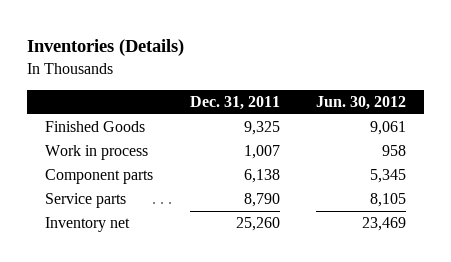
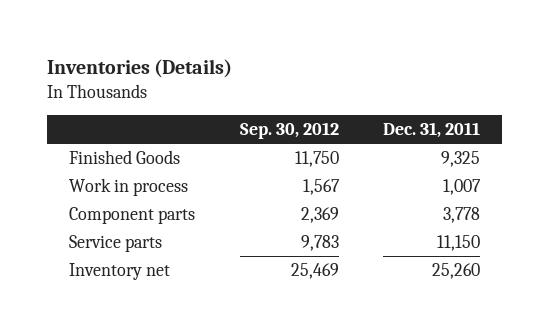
- | Dec. 31, 2011 | Jun. 30, 2012
+ | Sep. 30, 2012 | Dec. 31, 2011
- Component parts | 6,138 | 5,345
- Service parts | 8,790 | 8,105
+ Component parts | 2,369 | 3,778
+ Service parts | 9,783 | 11,150

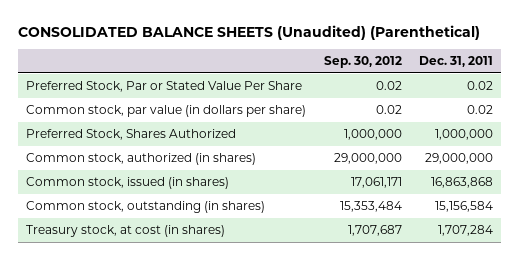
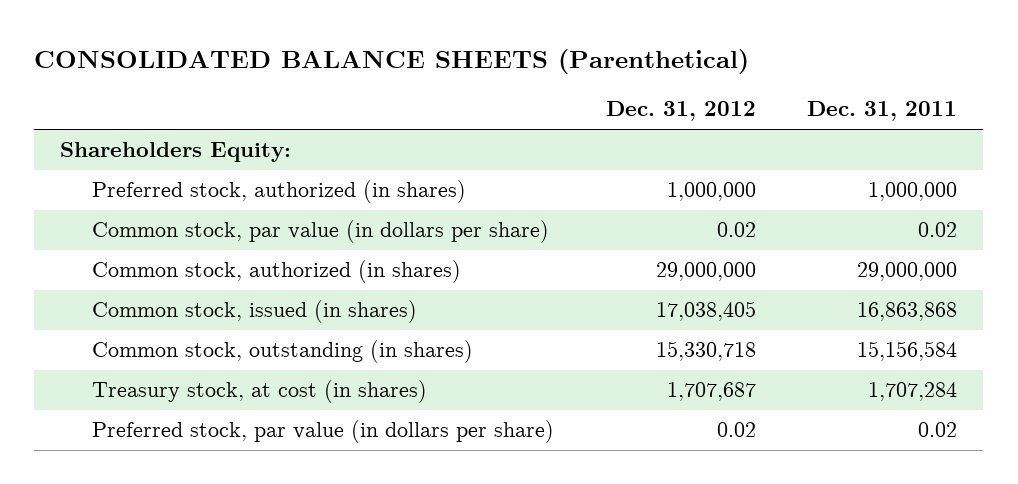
- CONSOLIDATED BALANCE SHEETS (Unaudited) (Parenthetical)
+ CONSOLIDATED BALANCE SHEETS (Parenthetical)
- | Sep. 30, 2012 | Dec. 31, 2011
+ | Dec. 31, 2012 | Dec. 31, 2011
- Preferred Stock, Par or Stated Value Per Share | 0.02 | 0.02
+ Shareholders Equity:
+ Preferred stock, authorized (in shares) | 1,000,000 | 1,000,000
- Preferred Stock, Shares Authorized | 1,000,000 | 1,000,000
+ Preferred stock, par value (in dollars per share) | 0.02 | 0.02

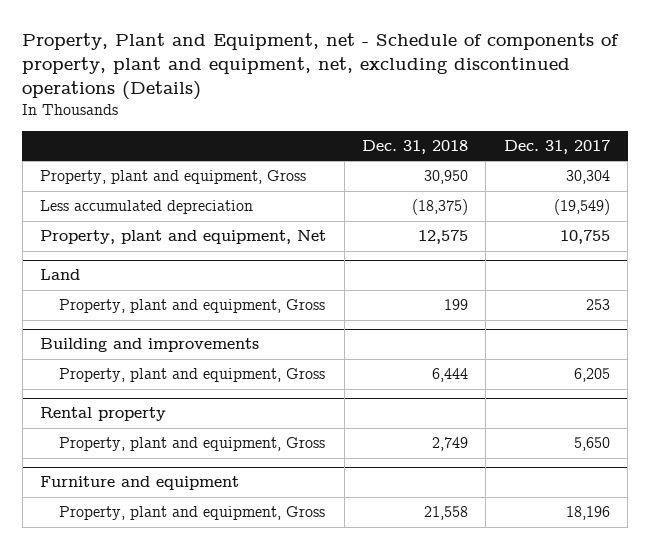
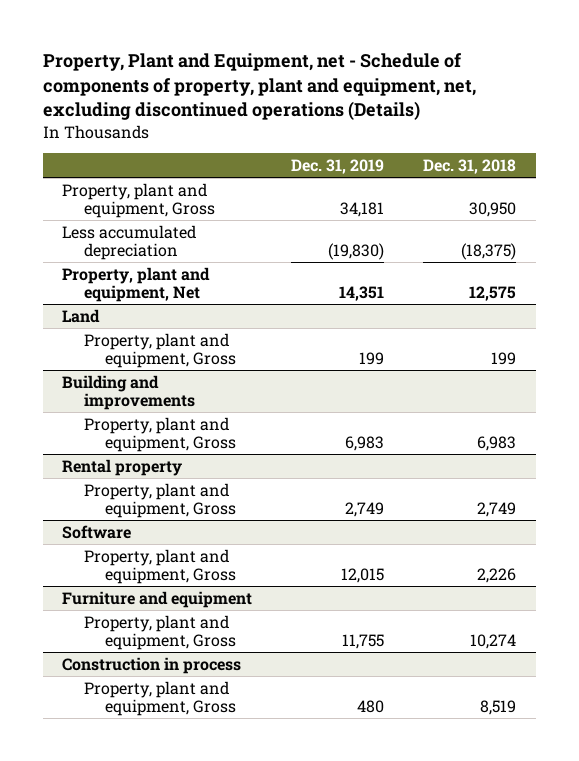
- | Dec. 31, 2018 | Dec. 31, 2017
+ | Dec. 31, 2019 | Dec. 31, 2018
@ Building and improvements
- Property, plant and equipment, Gross | 6,444 | 6,205
+ Property, plant and equipment, Gross | 6,983 | 6,983
+ Software
+ Property, plant and equipment, Gross | 12,015 | 2,226
@ Furniture and equipment
- Property, plant and equipment, Gross | 21,558 | 18,196
+ Property, plant and equipment, Gross | 11,755 | 10,274
+ Construction in process
+ Property, plant and equipment, Gross | 480 | 8,519

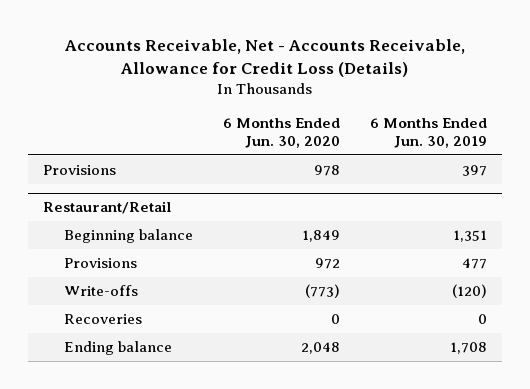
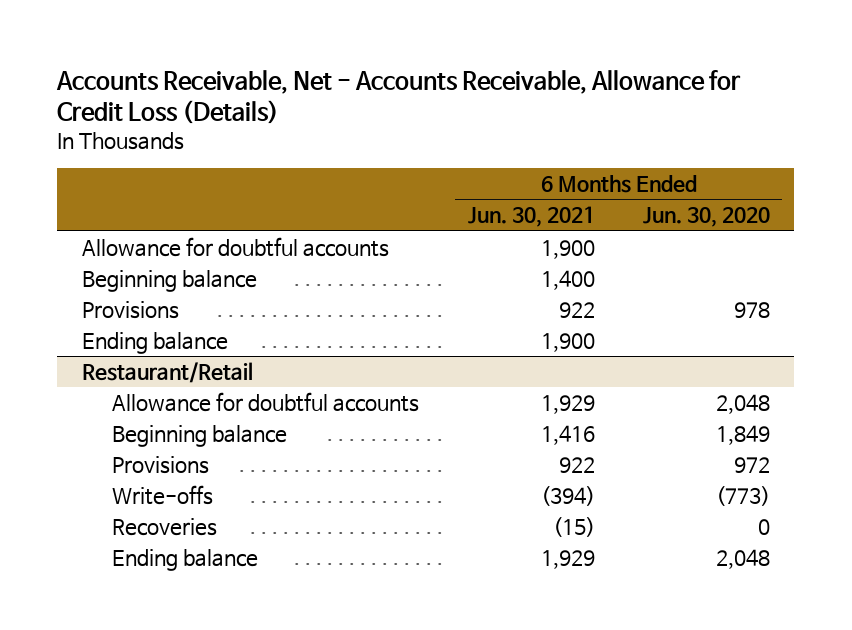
- | 6 Months Ended Jun. 30, 2020 | 6 Months Ended Jun. 30, 2019
+ | 6 Months Ended Jun. 30, 2021 | 6 Months Ended Jun. 30, 2020
+ Allowance for doubtful accounts | 1,900 |
+ Beginning balance | 1,400 |
+ Ending balance | 1,900 |
@ Restaurant/Retail
+ Allowance for doubtful accounts | 1,929 | 2,048

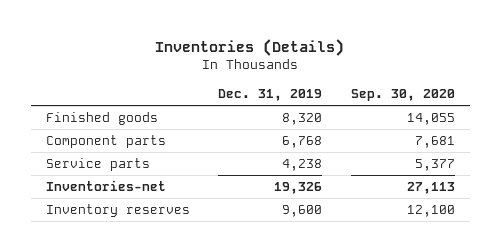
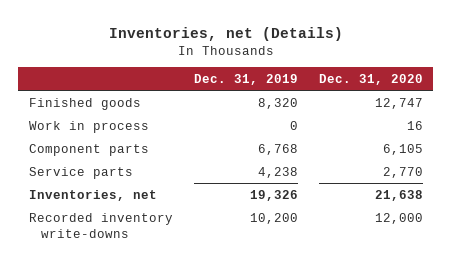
- Inventories (Details)
+ Inventories, net (Details)
- | Dec. 31, 2019 | Sep. 30, 2020
+ | Dec. 31, 2019 | Dec. 31, 2020
+ Work in process | 0 | 16
- Inventories-net | 19,326 | 27,113
- Inventory reserves | 9,600 | 12,100
+ Inventories, net | 19,326 | 21,638
+ Recorded inventory write-downs | 10,200 | 12,000

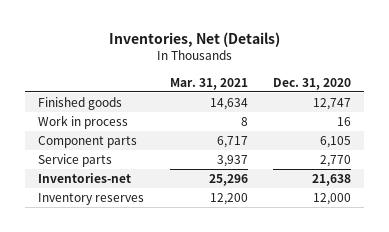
- Inventories, net (Details)
+ Inventories, Net (Details)
- | Dec. 31, 2019 | Dec. 31, 2020
+ | Mar. 31, 2021 | Dec. 31, 2020
- Inventories, net | 19,326 | 21,638
- Recorded inventory write-downs | 10,200 | 12,000
+ Inventories-net | 25,296 | 21,638
+ Inventory reserves | 12,200 | 12,000

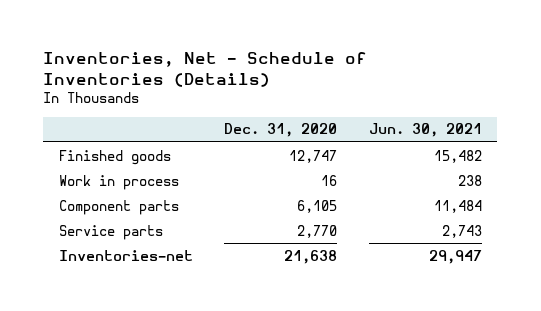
- Inventories, Net (Details)
+ Inventories, Net - Schedule of Inventories (Details)
- | Mar. 31, 2021 | Dec. 31, 2020
+ | Dec. 31, 2020 | Jun. 30, 2021
- Inventory reserves | 12,200 | 12,000

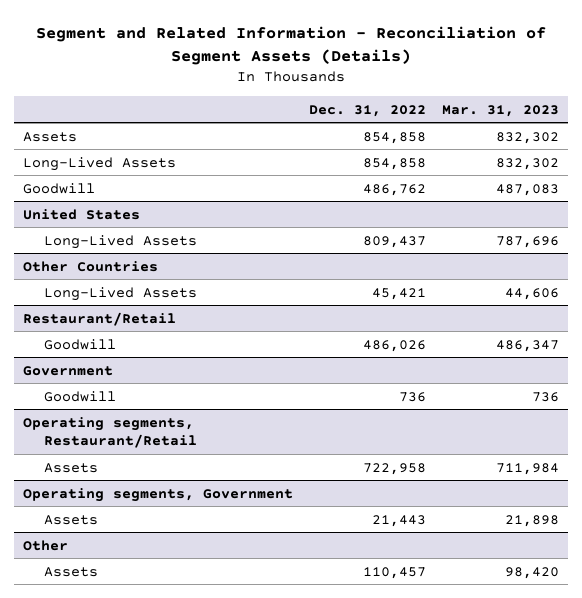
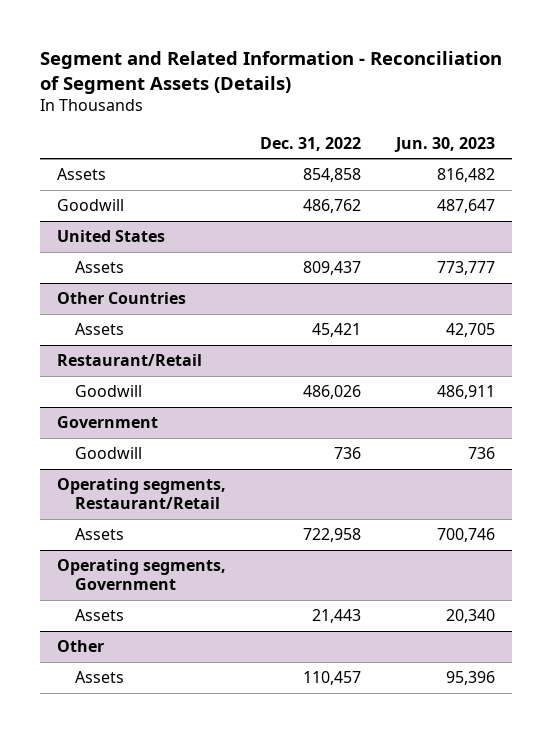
- | Dec. 31, 2022 | Mar. 31, 2023
+ | Dec. 31, 2022 | Jun. 30, 2023
- Long-Lived Assets | 854,858 | 832,302
@ United States
- Long-Lived Assets | 809,437 | 787,696
+ Assets | 809,437 | 773,777
@ Other Countries
- Long-Lived Assets | 45,421 | 44,606
+ Assets | 45,421 | 42,705

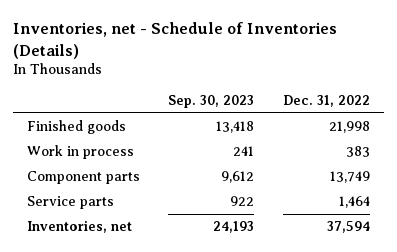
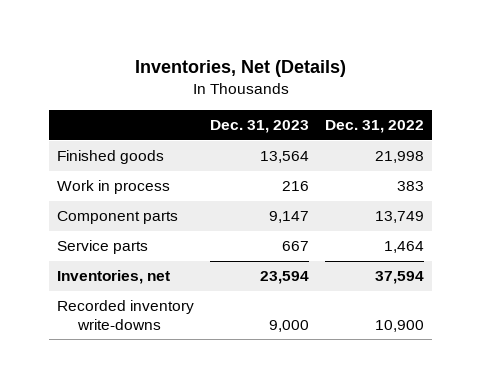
- Inventories, net - Schedule of Inventories (Details)
+ Inventories, Net (Details)
- | Sep. 30, 2023 | Dec. 31, 2022
+ | Dec. 31, 2023 | Dec. 31, 2022
+ Recorded inventory write-downs | 9,000 | 10,900

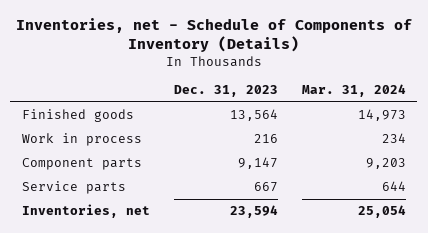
- Inventories, Net (Details)
+ Inventories, net - Schedule of Components of Inventory (Details)
- | Dec. 31, 2023 | Dec. 31, 2022
+ | Dec. 31, 2023 | Mar. 31, 2024
- Recorded inventory write-downs | 9,000 | 10,900

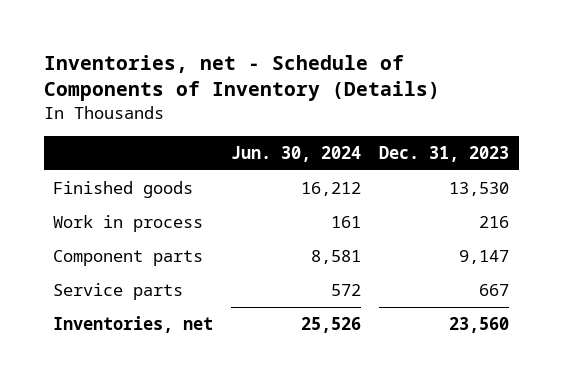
- | Dec. 31, 2023 | Mar. 31, 2024
+ | Jun. 30, 2024 | Dec. 31, 2023
- Finished goods | 13,564 | 14,973
+ Finished goods | 16,212 | 13,530
- Inventories, net | 23,594 | 25,054
+ Inventories, net | 25,526 | 23,560

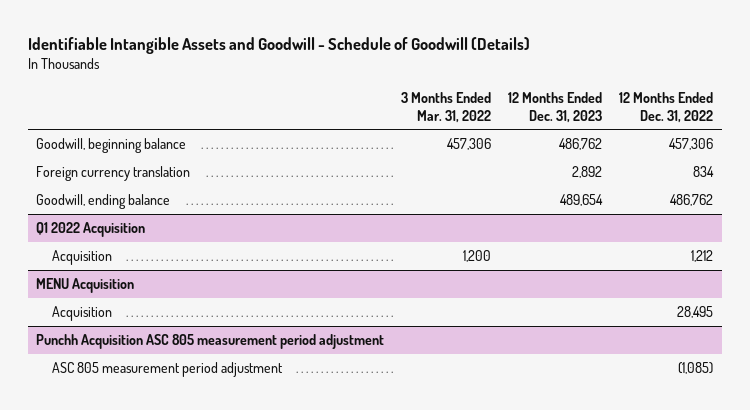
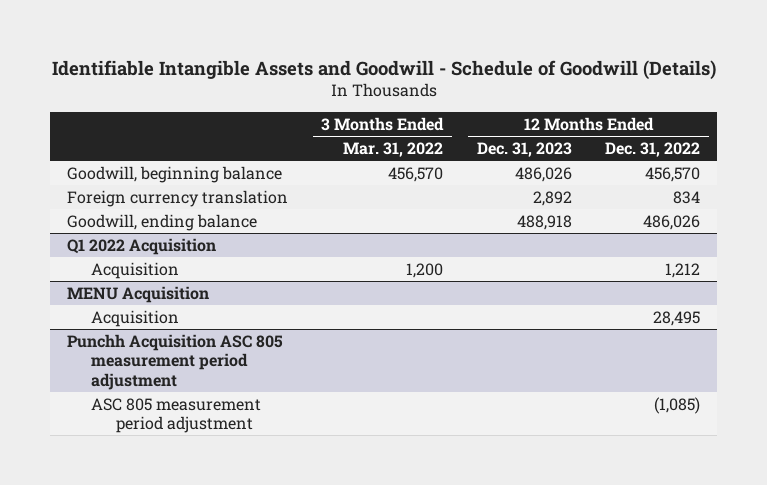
- Goodwill, beginning balance | 457,306 | 486,762 | 457,306
+ Goodwill, beginning balance | 456,570 | 486,026 | 456,570
- Goodwill, ending balance | | 489,654 | 486,762
+ Goodwill, ending balance | | 488,918 | 486,026

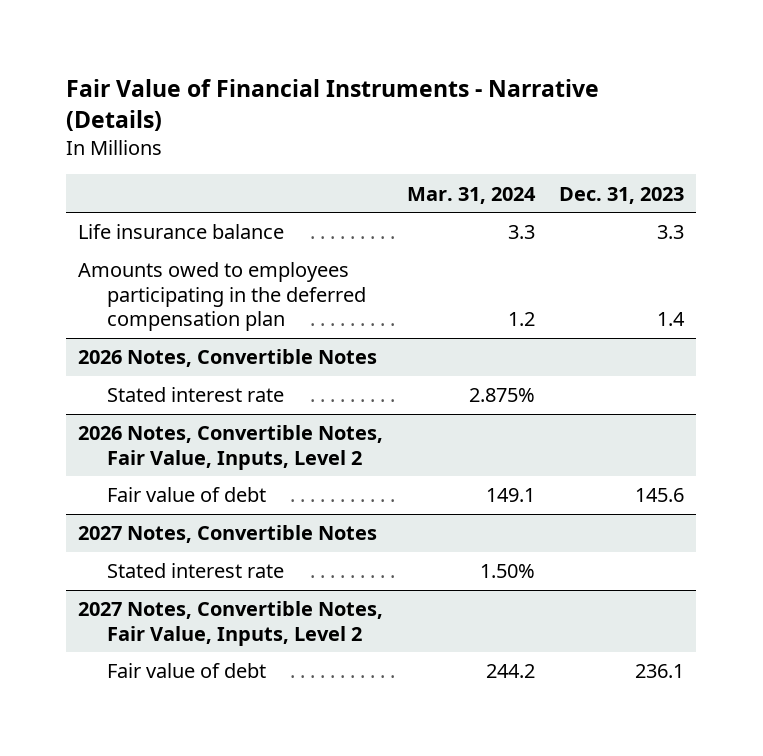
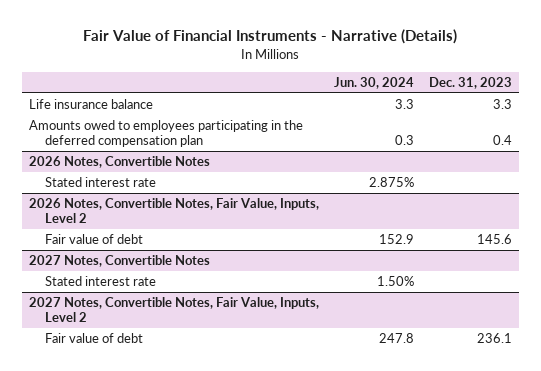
- | Mar. 31, 2024 | Dec. 31, 2023
+ | Jun. 30, 2024 | Dec. 31, 2023
- Amounts owed to employees participating in the deferred compensation plan | 1.2 | 1.4
+ Amounts owed to employees participating in the deferred compensation plan | 0.3 | 0.4

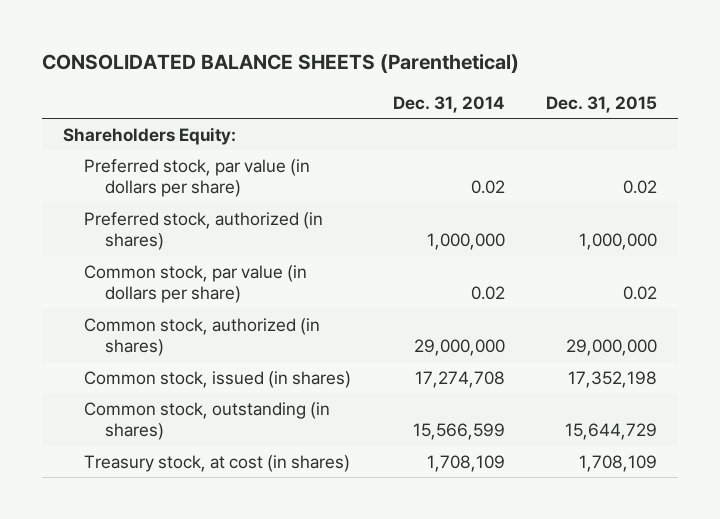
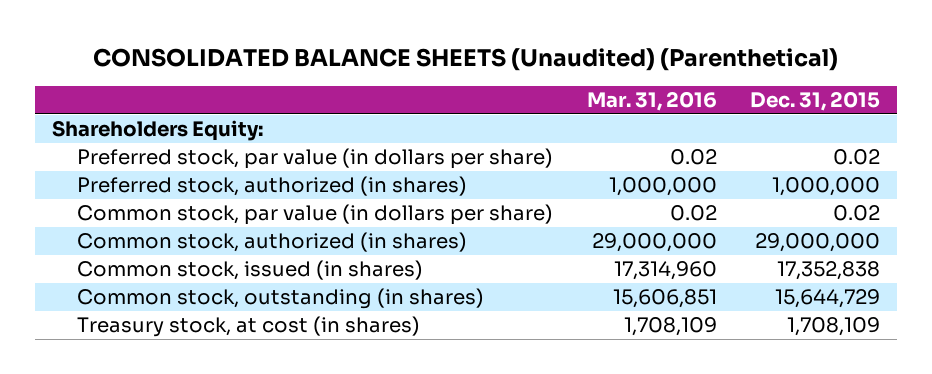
- CONSOLIDATED BALANCE SHEETS (Parenthetical)
+ CONSOLIDATED BALANCE SHEETS (Unaudited) (Parenthetical)
- | Dec. 31, 2014 | Dec. 31, 2015
+ | Mar. 31, 2016 | Dec. 31, 2015
- Common stock, issued (in shares) | 17,274,708 | 17,352,198
+ Common stock, issued (in shares) | 17,314,960 | 17,352,838

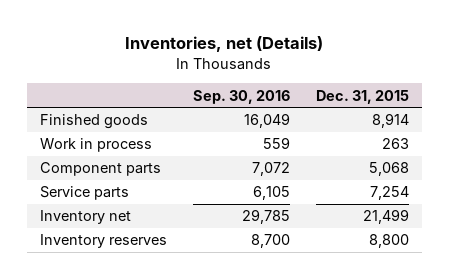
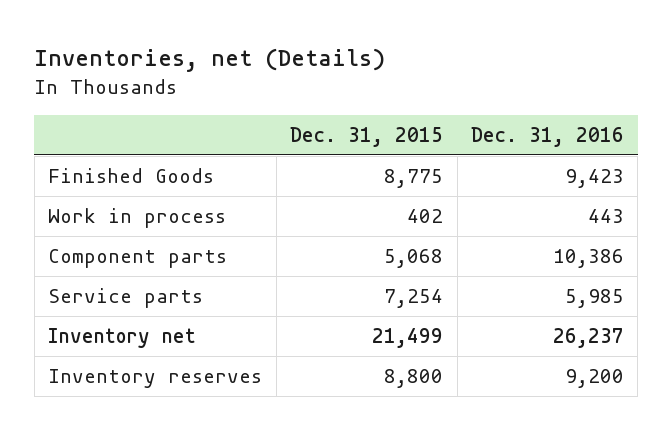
- | Sep. 30, 2016 | Dec. 31, 2015
+ | Dec. 31, 2015 | Dec. 31, 2016
- Finished goods | 16,049 | 8,914
- Work in process | 559 | 263
+ Finished Goods | 8,775 | 9,423
+ Work in process | 402 | 443

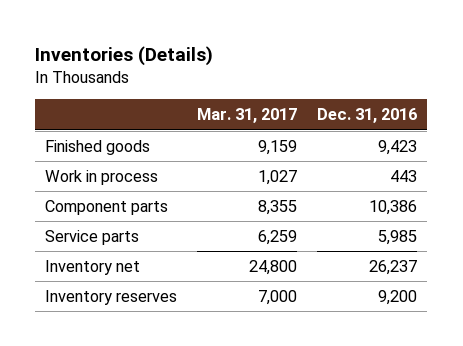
- Inventories, net (Details)
+ Inventories (Details)
- | Dec. 31, 2015 | Dec. 31, 2016
+ | Mar. 31, 2017 | Dec. 31, 2016
- Finished Goods | 8,775 | 9,423
+ Finished goods | 9,159 | 9,423

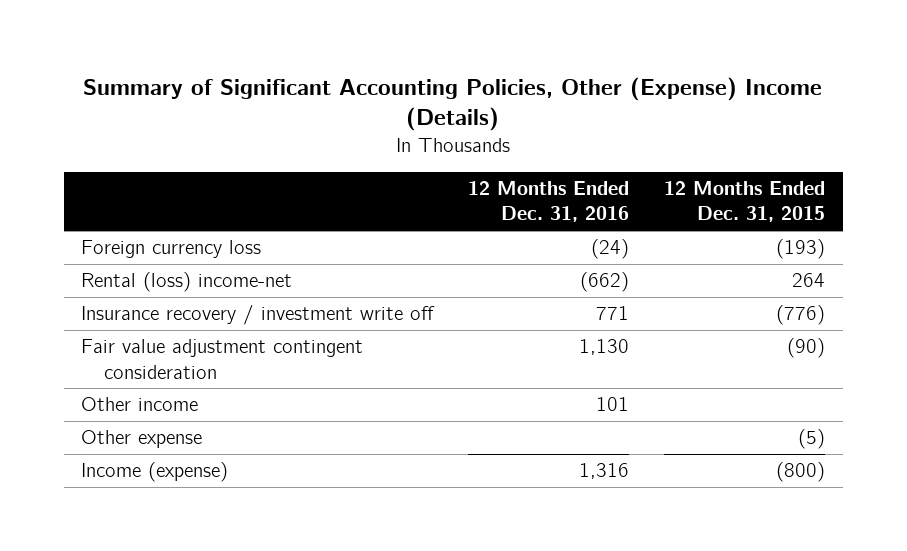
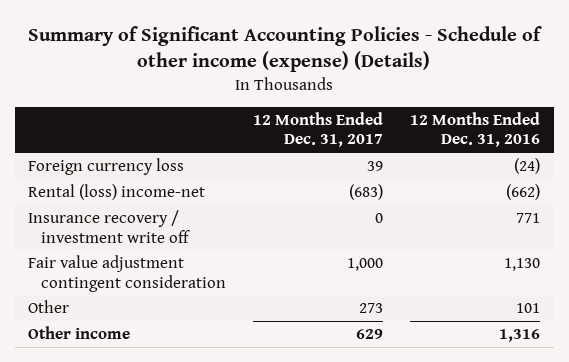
- Summary of Significant Accounting Policies, Other (Expense) Income (Details)
+ Summary of Significant Accounting Policies - Schedule of other income (expense) (Details)
- | 12 Months Ended Dec. 31, 2016 | 12 Months Ended Dec. 31, 2015
+ | 12 Months Ended Dec. 31, 2017 | 12 Months Ended Dec. 31, 2016
- Other income | 101 |
- Other expense | | (5)
- Income (expense) | 1,316 | (800)
+ Other | 273 | 101
+ Other income | 629 | 1,316

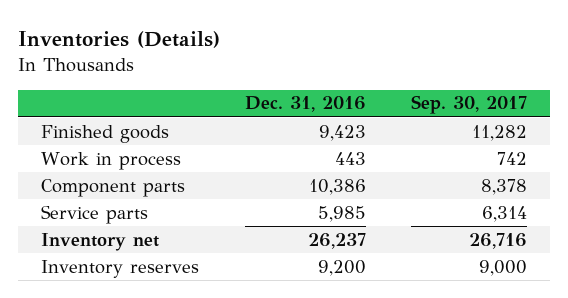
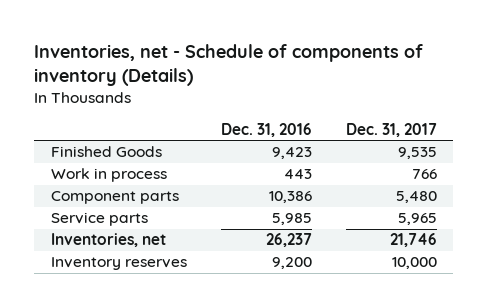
- Inventories (Details)
+ Inventories, net - Schedule of components of inventory (Details)
- | Dec. 31, 2016 | Sep. 30, 2017
+ | Dec. 31, 2016 | Dec. 31, 2017
- Finished goods | 9,423 | 11,282
+ Finished Goods | 9,423 | 9,535
- Inventory net | 26,237 | 26,716
+ Inventories, net | 26,237 | 21,746

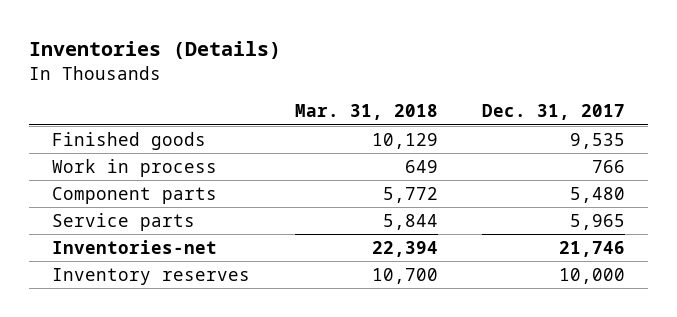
- Inventories, net - Schedule of components of inventory (Details)
+ Inventories (Details)
- | Dec. 31, 2016 | Dec. 31, 2017
+ | Mar. 31, 2018 | Dec. 31, 2017
- Finished Goods | 9,423 | 9,535
+ Finished goods | 10,129 | 9,535
- Inventories, net | 26,237 | 21,746
+ Inventories-net | 22,394 | 21,746

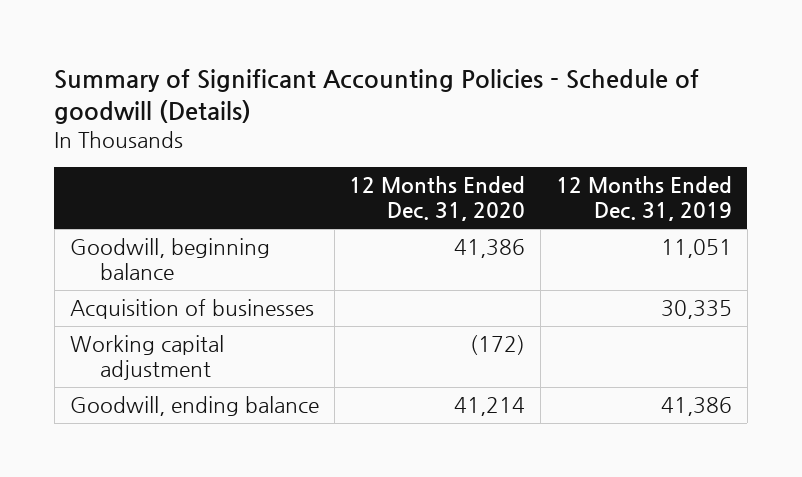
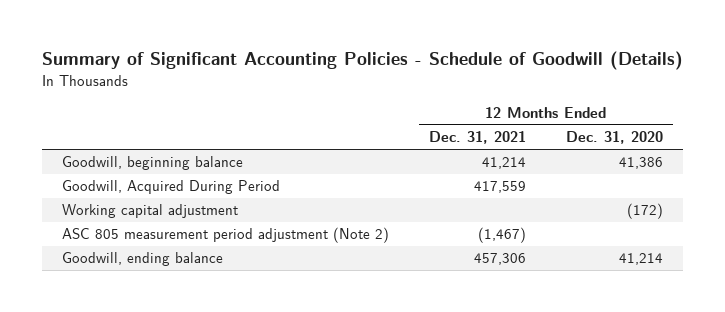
- Summary of Significant Accounting Policies - Schedule of goodwill (Details)
+ Summary of Significant Accounting Policies - Schedule of Goodwill (Details)
- | 12 Months Ended Dec. 31, 2020 | 12 Months Ended Dec. 31, 2019
+ | 12 Months Ended Dec. 31, 2021 | 12 Months Ended Dec. 31, 2020
- Acquisition of businesses | | 30,335
+ Goodwill, Acquired During Period | 417,559 |
+ ASC 805 measurement period adjustment (Note 2) | (1,467) |

